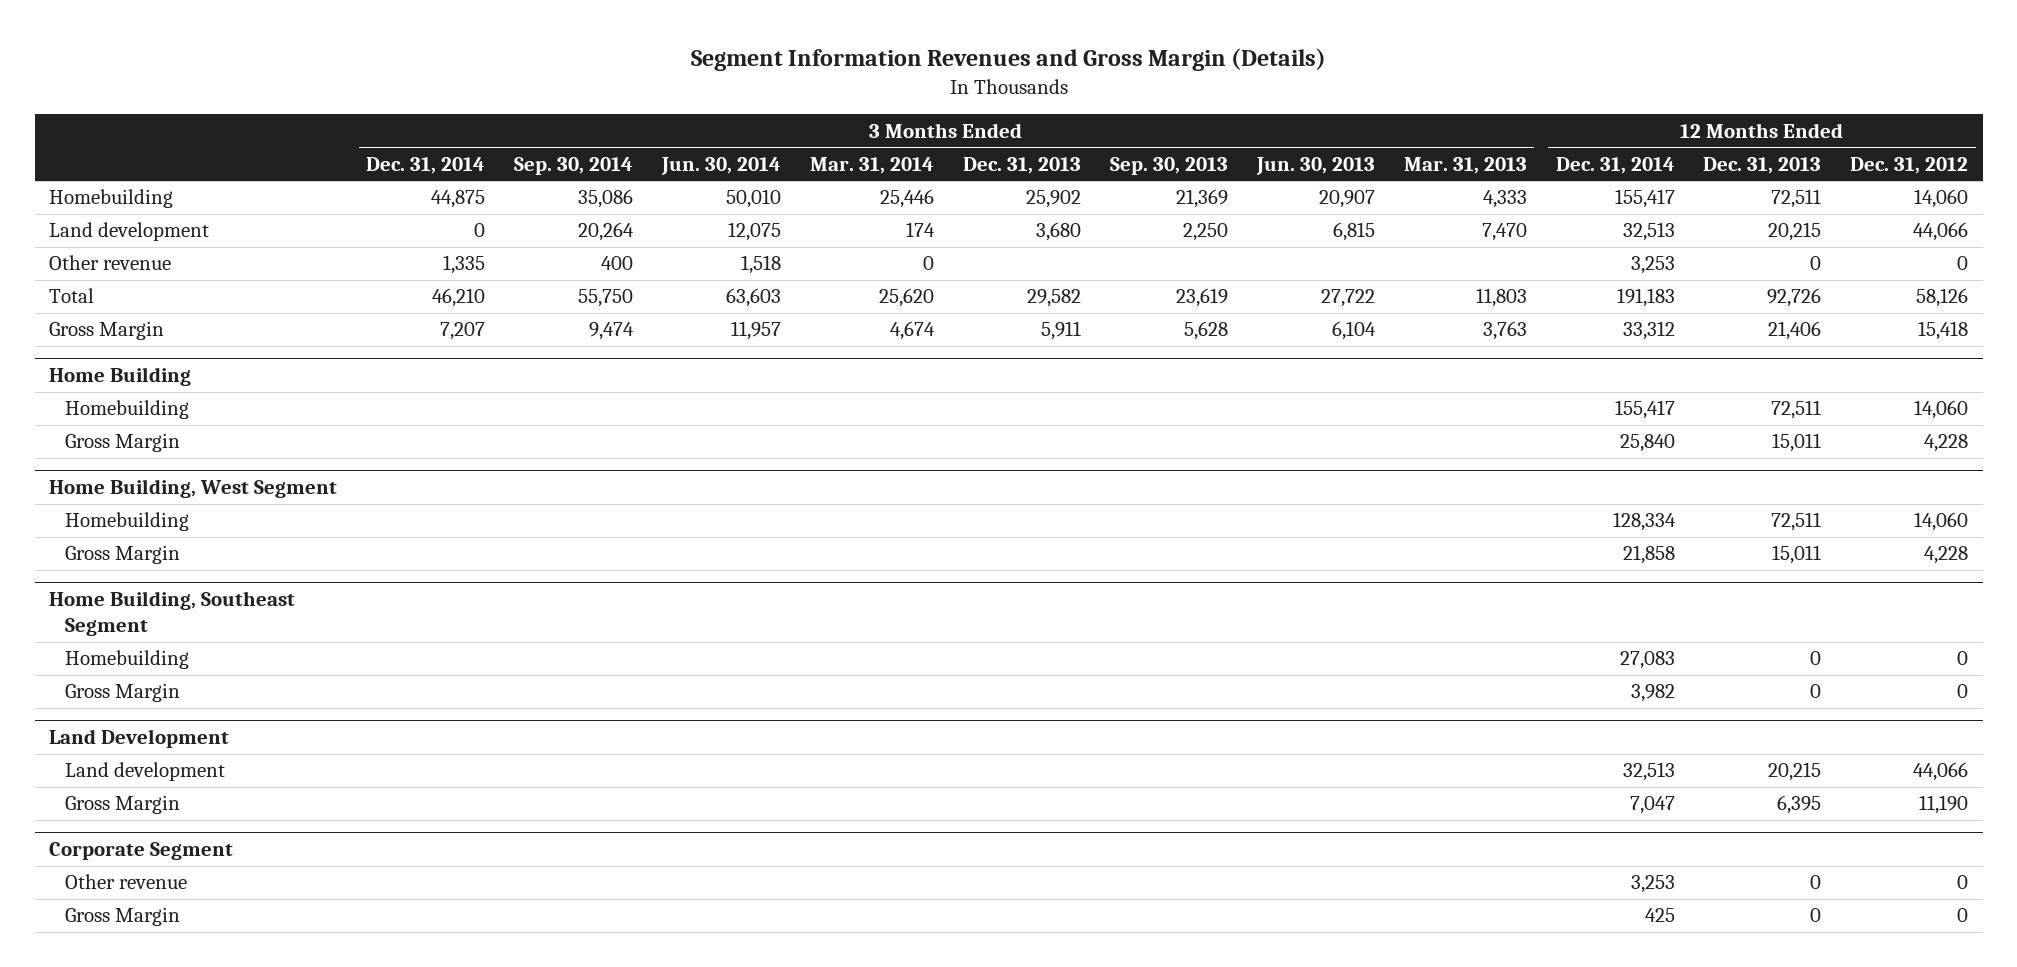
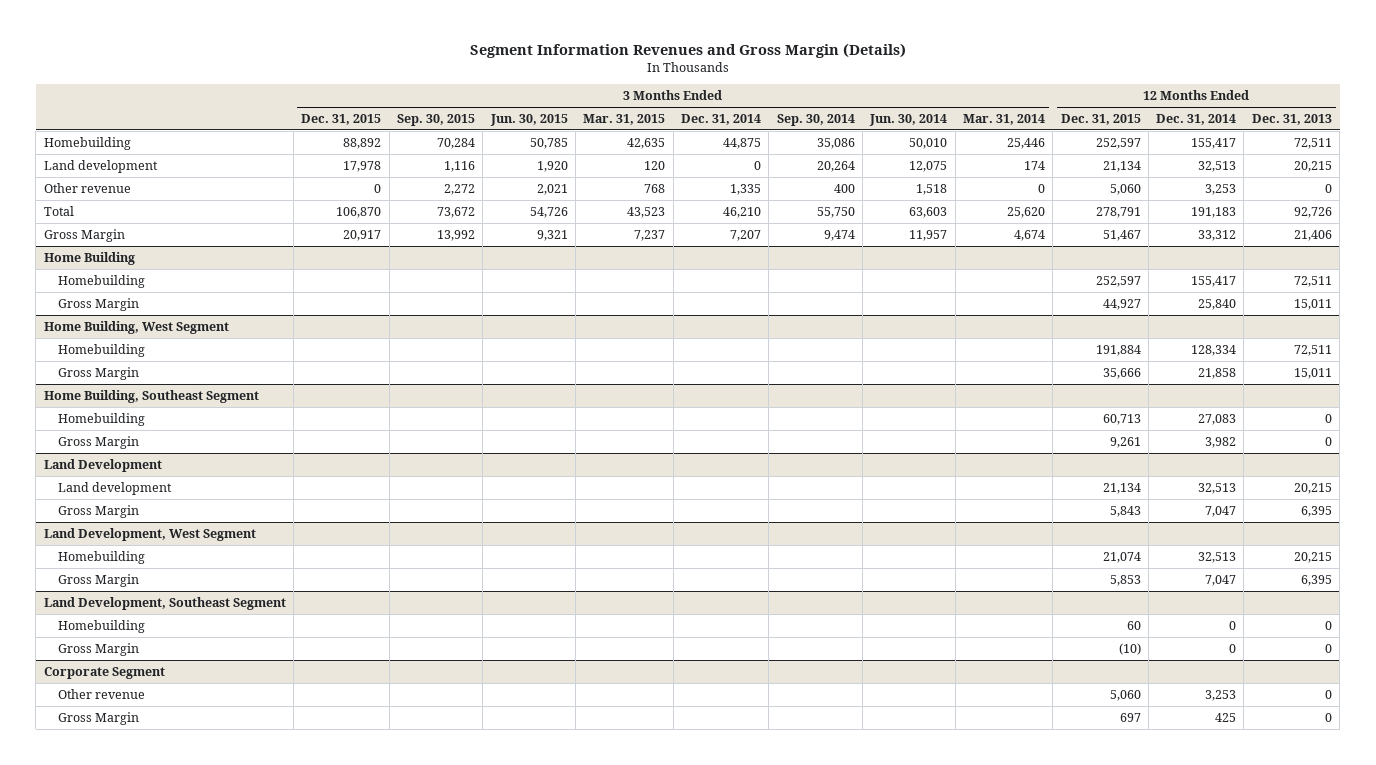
- | 3 Months Ended Dec. 31, 2014 | 3 Months Ended Sep. 30, 2014 | 3 Months Ended Jun. 30, 2014 | 3 Months Ended Mar. 31, 2014 | 3 Months Ended Dec. 31, 2013 | 3 Months Ended Sep. 30, 2013 | 3 Months Ended Jun. 30, 2013 | 3 Months Ended Mar. 31, 2013 | 12 Months Ended Dec. 31, 2014 | 12 Months Ended Dec. 31, 2013 | 12 Months Ended Dec. 31, 2012
+ | 3 Months Ended Dec. 31, 2015 | 3 Months Ended Sep. 30, 2015 | 3 Months Ended Jun. 30, 2015 | 3 Months Ended Mar. 31, 2015 | 3 Months Ended Dec. 31, 2014 | 3 Months Ended Sep. 30, 2014 | 3 Months Ended Jun. 30, 2014 | 3 Months Ended Mar. 31, 2014 | 12 Months Ended Dec. 31, 2015 | 12 Months Ended Dec. 31, 2014 | 12 Months Ended Dec. 31, 2013
+ Land Development, West Segment
+ Homebuilding | | | | | | | | | 21,074 | 32,513 | 20,215
+ Gross Margin | | | | | | | | | 5,853 | 7,047 | 6,395
+ Land Development, Southeast Segment
+ Homebuilding | | | | | | | | | 60 | 0 | 0
+ Gross Margin | | | | | | | | | (10) | 0 | 0

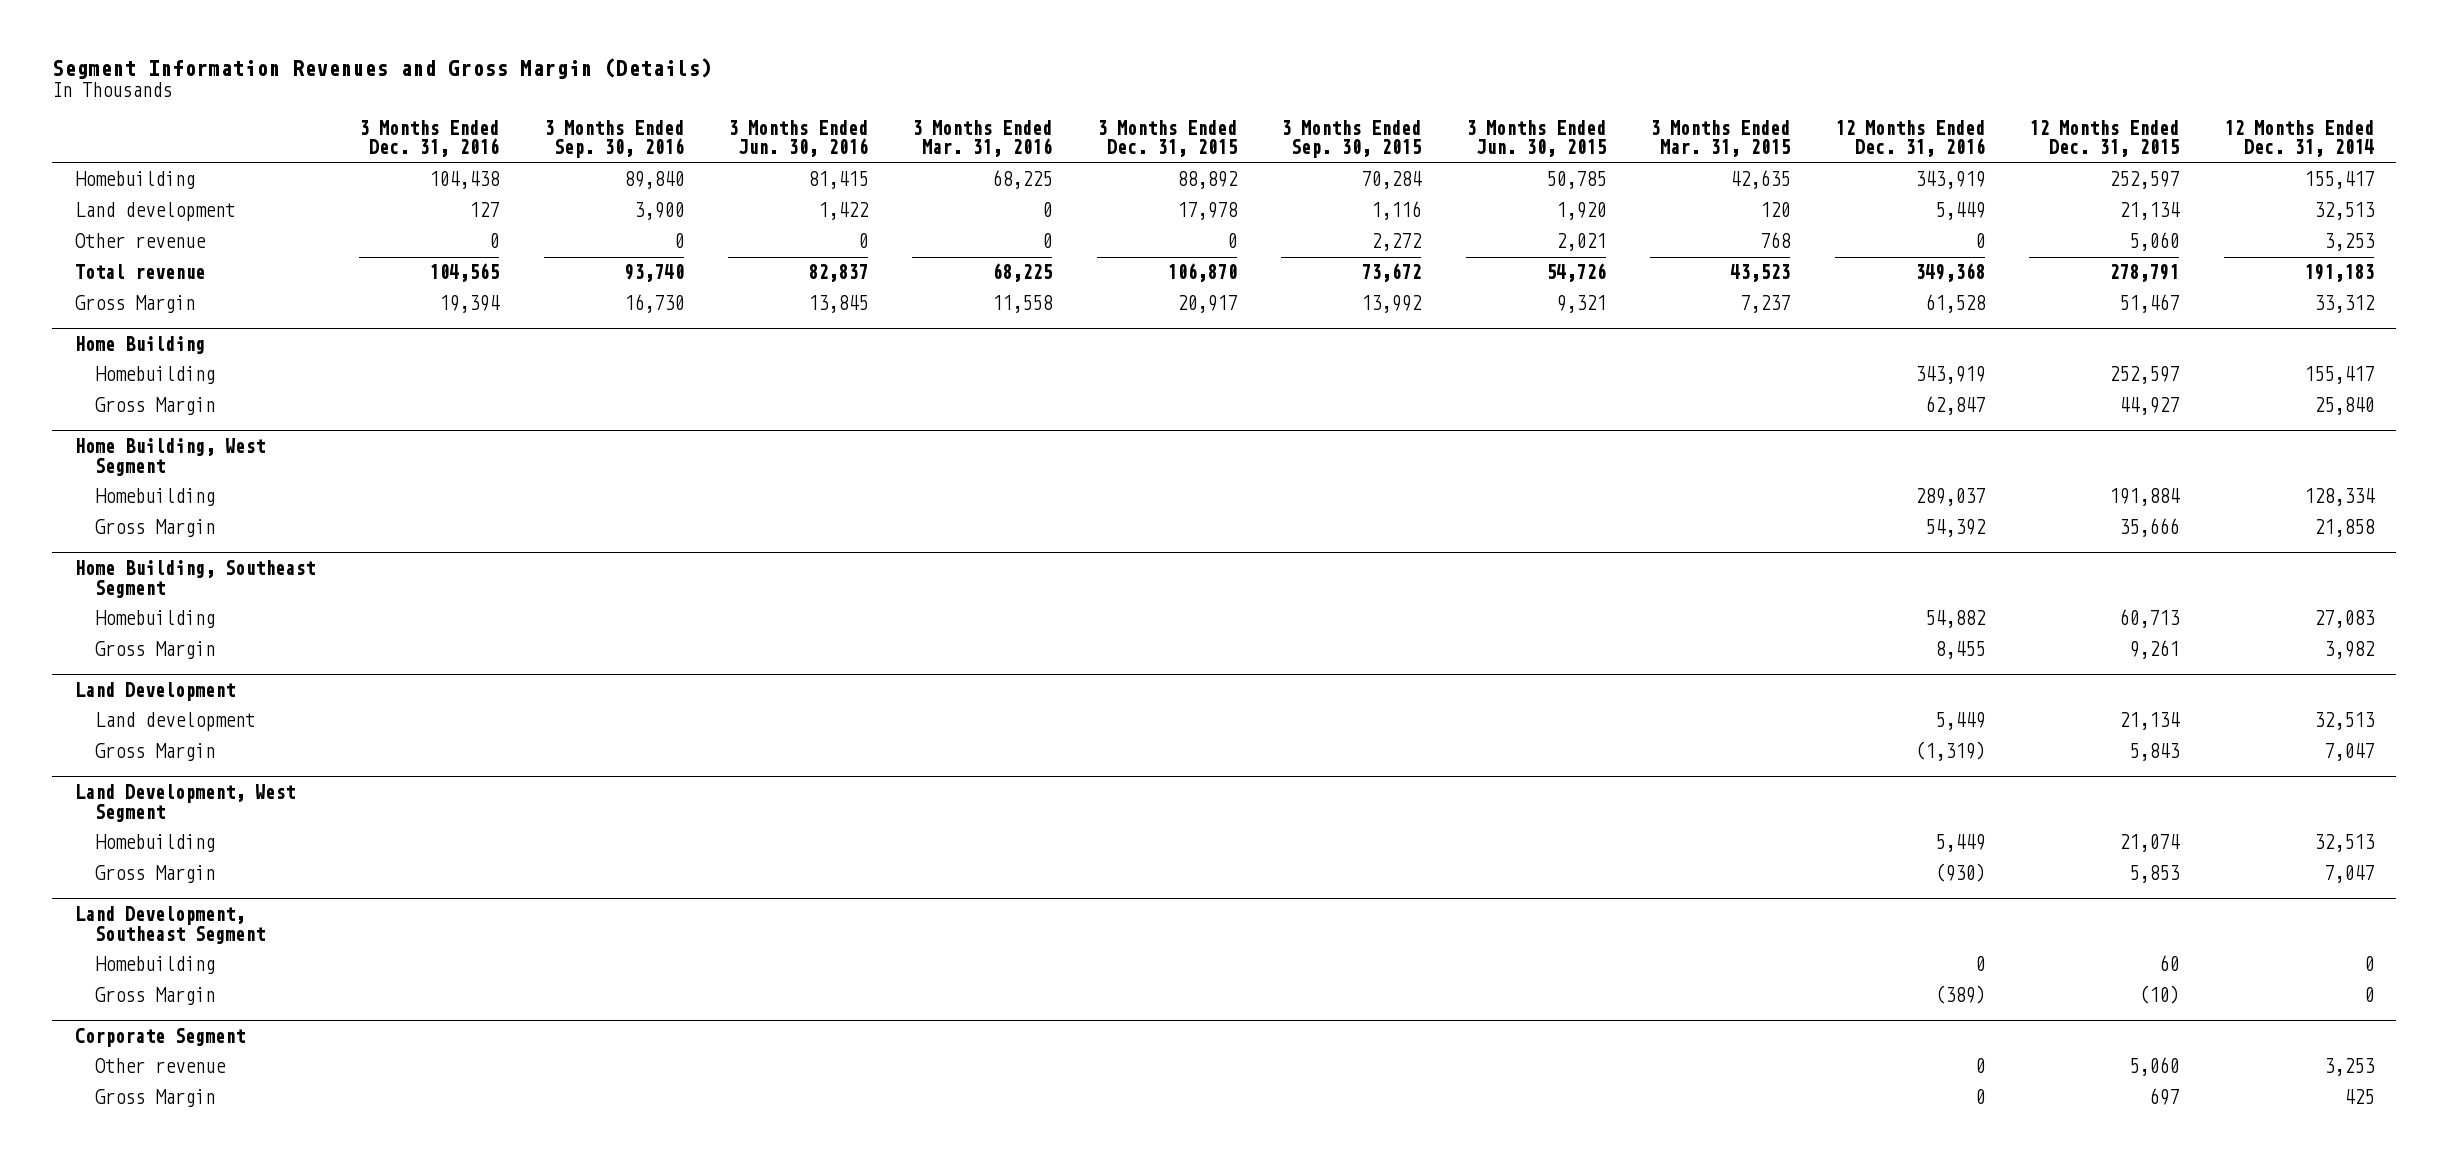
- | 3 Months Ended Dec. 31, 2015 | 3 Months Ended Sep. 30, 2015 | 3 Months Ended Jun. 30, 2015 | 3 Months Ended Mar. 31, 2015 | 3 Months Ended Dec. 31, 2014 | 3 Months Ended Sep. 30, 2014 | 3 Months Ended Jun. 30, 2014 | 3 Months Ended Mar. 31, 2014 | 12 Months Ended Dec. 31, 2015 | 12 Months Ended Dec. 31, 2014 | 12 Months Ended Dec. 31, 2013
+ | 3 Months Ended Dec. 31, 2016 | 3 Months Ended Sep. 30, 2016 | 3 Months Ended Jun. 30, 2016 | 3 Months Ended Mar. 31, 2016 | 3 Months Ended Dec. 31, 2015 | 3 Months Ended Sep. 30, 2015 | 3 Months Ended Jun. 30, 2015 | 3 Months Ended Mar. 31, 2015 | 12 Months Ended Dec. 31, 2016 | 12 Months Ended Dec. 31, 2015 | 12 Months Ended Dec. 31, 2014
- Total | 106,870 | 73,672 | 54,726 | 43,523 | 46,210 | 55,750 | 63,603 | 25,620 | 278,791 | 191,183 | 92,726
+ Total revenue | 104,565 | 93,740 | 82,837 | 68,225 | 106,870 | 73,672 | 54,726 | 43,523 | 349,368 | 278,791 | 191,183

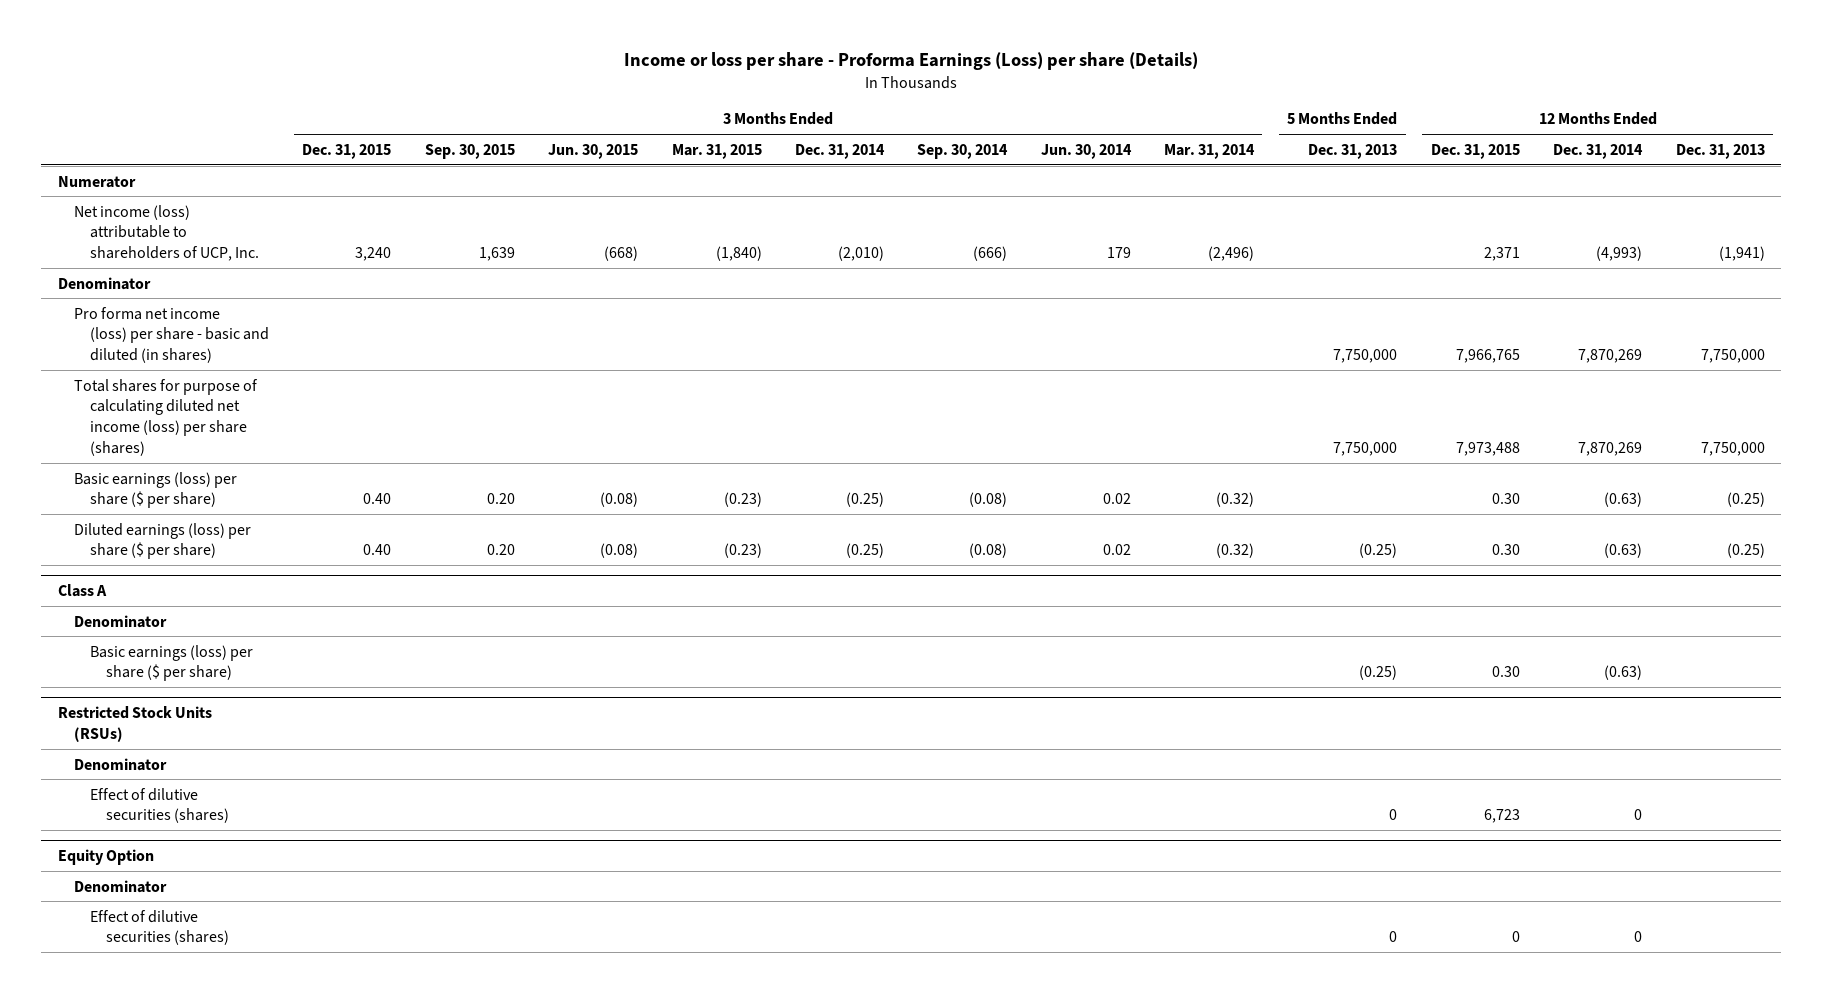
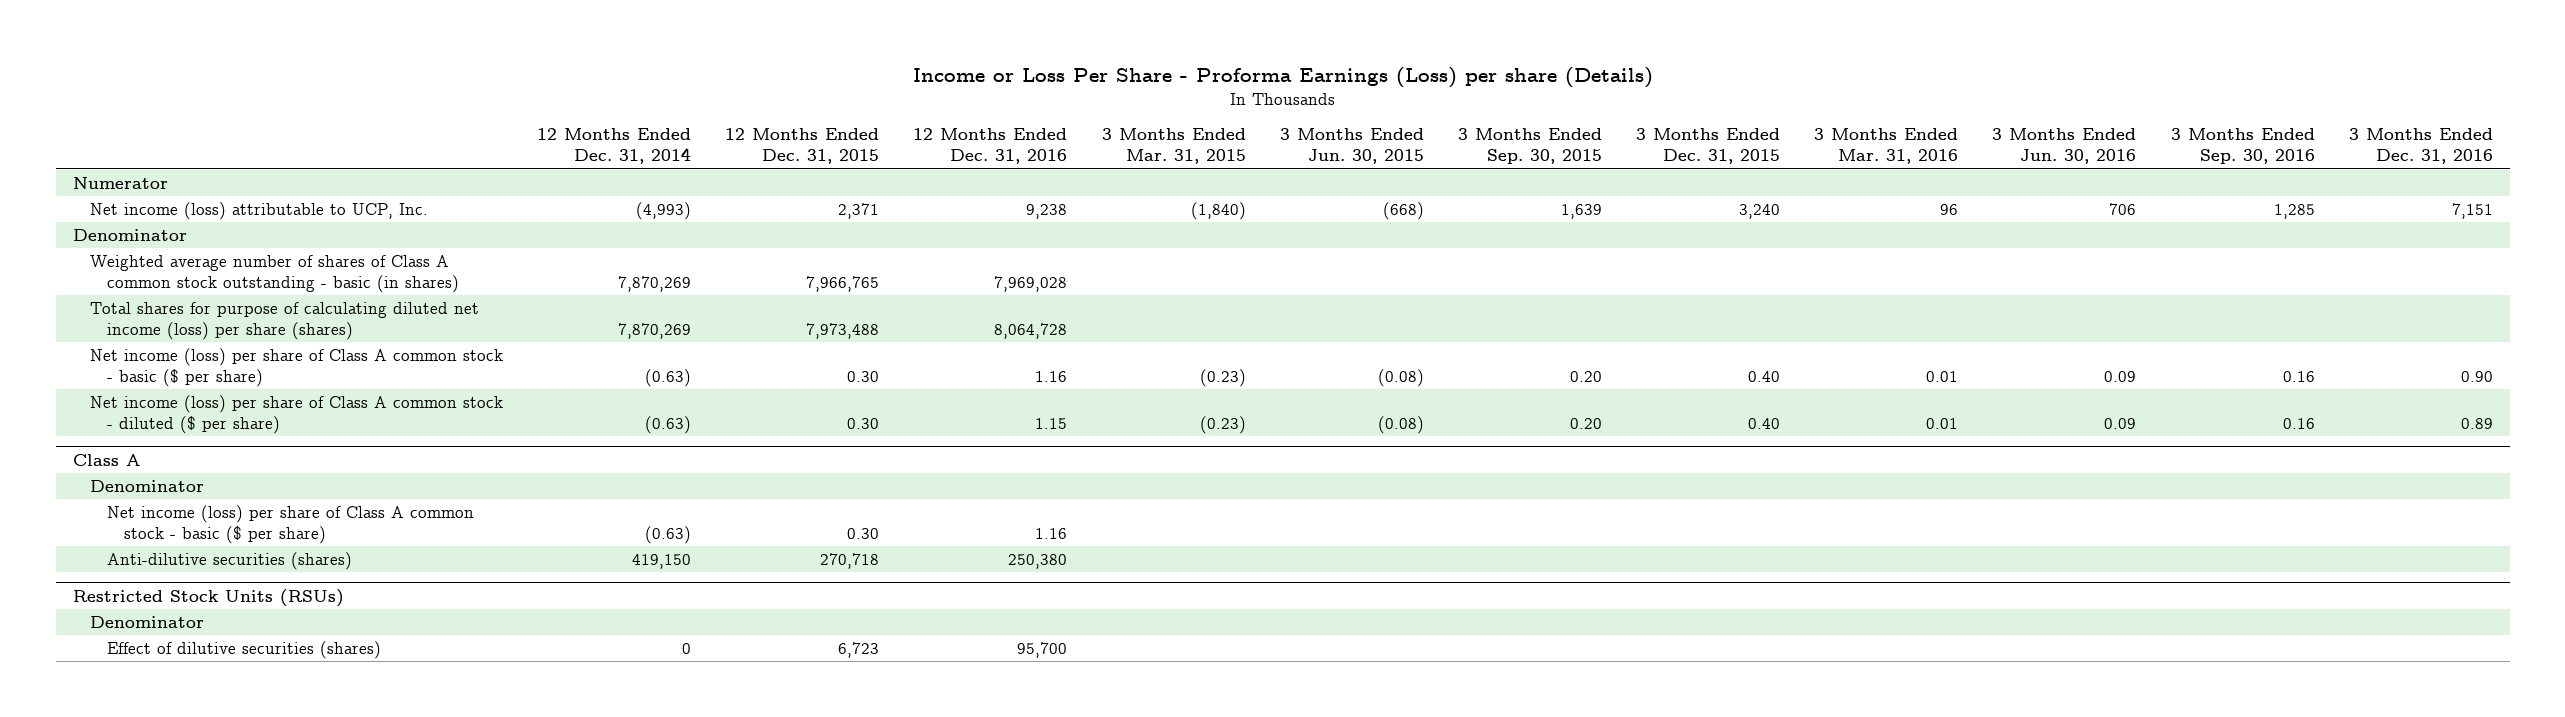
- Income or loss per share - Proforma Earnings (Loss) per share (Details)
+ Income or Loss Per Share - Proforma Earnings (Loss) per share (Details)
- | 3 Months Ended Dec. 31, 2015 | 3 Months Ended Sep. 30, 2015 | 3 Months Ended Jun. 30, 2015 | 3 Months Ended Mar. 31, 2015 | 3 Months Ended Dec. 31, 2014 | 3 Months Ended Sep. 30, 2014 | 3 Months Ended Jun. 30, 2014 | 3 Months Ended Mar. 31, 2014 | 5 Months Ended Dec. 31, 2013 | 12 Months Ended Dec. 31, 2015 | 12 Months Ended Dec. 31, 2014 | 12 Months Ended Dec. 31, 2013
+ | 12 Months Ended Dec. 31, 2014 | 12 Months Ended Dec. 31, 2015 | 12 Months Ended Dec. 31, 2016 | 3 Months Ended Mar. 31, 2015 | 3 Months Ended Jun. 30, 2015 | 3 Months Ended Sep. 30, 2015 | 3 Months Ended Dec. 31, 2015 | 3 Months Ended Mar. 31, 2016 | 3 Months Ended Jun. 30, 2016 | 3 Months Ended Sep. 30, 2016 | 3 Months Ended Dec. 31, 2016
- Net income (loss) attributable to shareholders of UCP, Inc. | 3,240 | 1,639 | (668) | (1,840) | (2,010) | (666) | 179 | (2,496) | | 2,371 | (4,993) | (1,941)
+ Net income (loss) attributable to UCP, Inc. | (4,993) | 2,371 | 9,238 | (1,840) | (668) | 1,639 | 3,240 | 96 | 706 | 1,285 | 7,151
- Pro forma net income (loss) per share - basic and diluted (in shares) | | | | | | | | | 7,750,000 | 7,966,765 | 7,870,269 | 7,750,000
+ Weighted average number of shares of Class A common stock outstanding - basic (in shares) | 7,870,269 | 7,966,765 | 7,969,028 | | | | | | | |
- Basic earnings (loss) per share ($ per share) | 0.40 | 0.20 | (0.08) | (0.23) | (0.25) | (0.08) | 0.02 | (0.32) | | 0.30 | (0.63) | (0.25)
- Diluted earnings (loss) per share ($ per share) | 0.40 | 0.20 | (0.08) | (0.23) | (0.25) | (0.08) | 0.02 | (0.32) | (0.25) | 0.30 | (0.63) | (0.25)
+ Net income (loss) per share of Class A common stock - basic ($ per share) | (0.63) | 0.30 | 1.16 | (0.23) | (0.08) | 0.20 | 0.40 | 0.01 | 0.09 | 0.16 | 0.90
+ Net income (loss) per share of Class A common stock - diluted ($ per share) | (0.63) | 0.30 | 1.15 | (0.23) | (0.08) | 0.20 | 0.40 | 0.01 | 0.09 | 0.16 | 0.89
@ Class A
- Basic earnings (loss) per share ($ per share) | | | | | | | | | (0.25) | 0.30 | (0.63) |
+ Net income (loss) per share of Class A common stock - basic ($ per share) | (0.63) | 0.30 | 1.16 | | | | | | | |
+ Anti-dilutive securities (shares) | 419,150 | 270,718 | 250,380 | | | | | | | |
- Equity Option
- Denominator
- Effect of dilutive securities (shares) | | | | | | | | | 0 | 0 | 0 |

